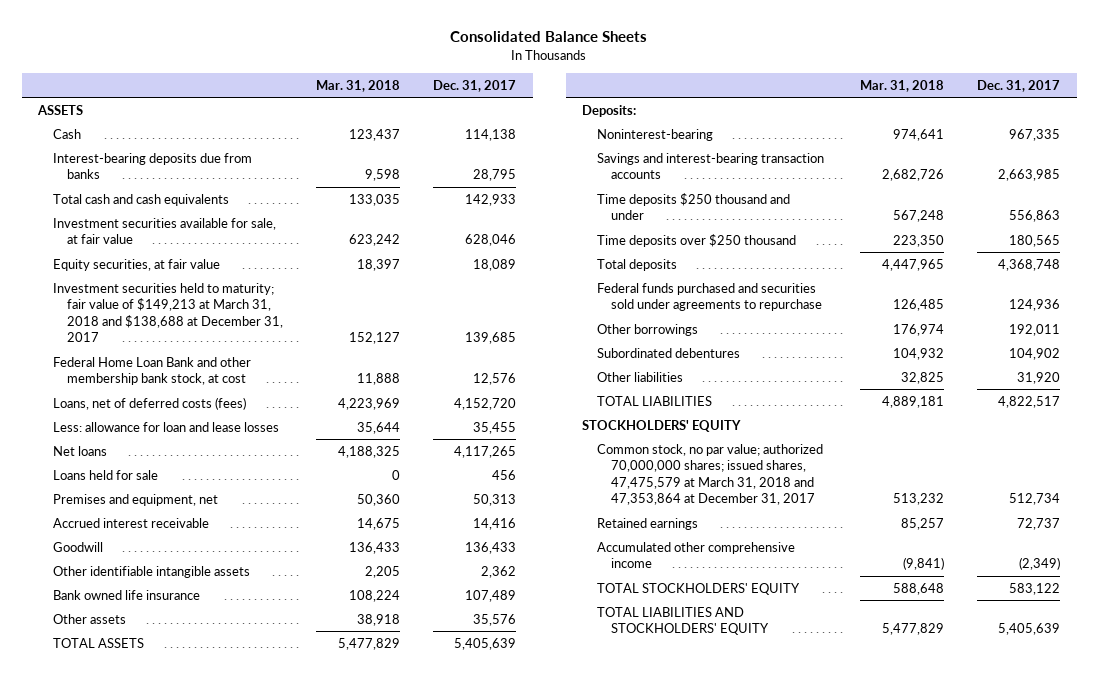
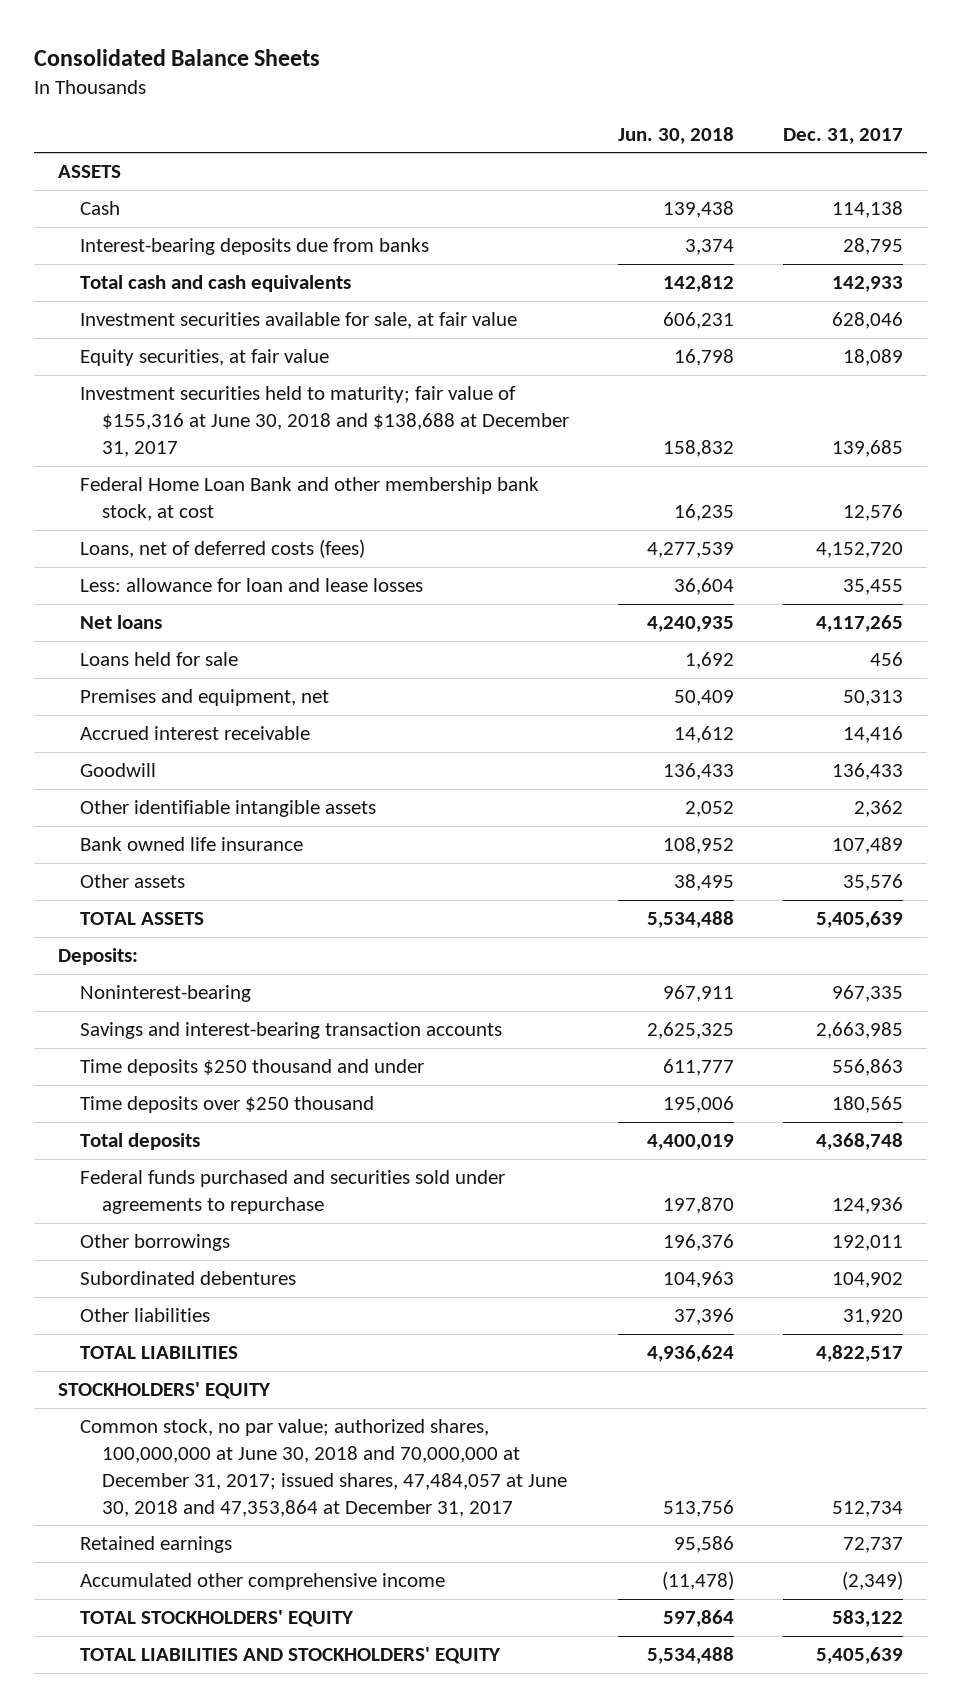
- | Mar. 31, 2018 | Dec. 31, 2017
+ | Jun. 30, 2018 | Dec. 31, 2017
- Investment securities held to maturity; fair value of $149,213 at March 31, 2018 and $138,688 at December 31, 2017 | 152,127 | 139,685
+ Investment securities held to maturity; fair value of $155,316 at June 30, 2018 and $138,688 at December 31, 2017 | 158,832 | 139,685
- Common stock, no par value; authorized 70,000,000 shares; issued shares, 47,475,579 at March 31, 2018 and 47,353,864 at December 31, 2017 | 513,232 | 512,734
+ Common stock, no par value; authorized shares, 100,000,000 at June 30, 2018 and 70,000,000 at December 31, 2017; issued shares, 47,484,057 at June 30, 2018 and 47,353,864 at December 31, 2017 | 513,756 | 512,734

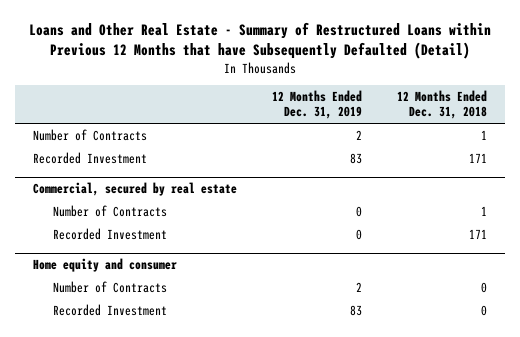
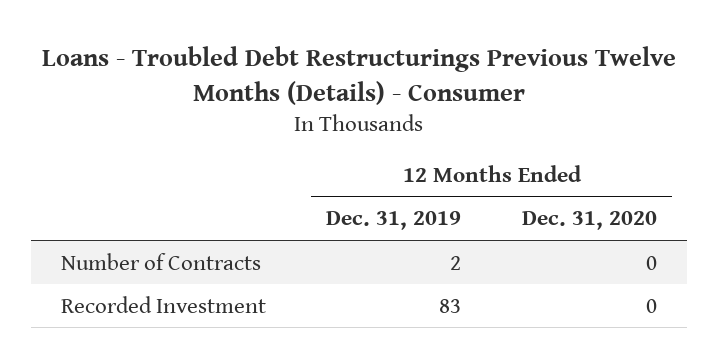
- Loans and Other Real Estate - Summary of Restructured Loans within Previous 12 Months that have Subsequently Defaulted (Detail)
+ Loans - Troubled Debt Restructurings Previous Twelve Months (Details) - Consumer
- | 12 Months Ended Dec. 31, 2019 | 12 Months Ended Dec. 31, 2018
+ | 12 Months Ended Dec. 31, 2019 | 12 Months Ended Dec. 31, 2020
- Commercial, secured by real estate
- Number of Contracts | 0 | 1
- Recorded Investment | 0 | 171
- Home equity and consumer
- Number of Contracts | 2 | 0
- Recorded Investment | 83 | 0

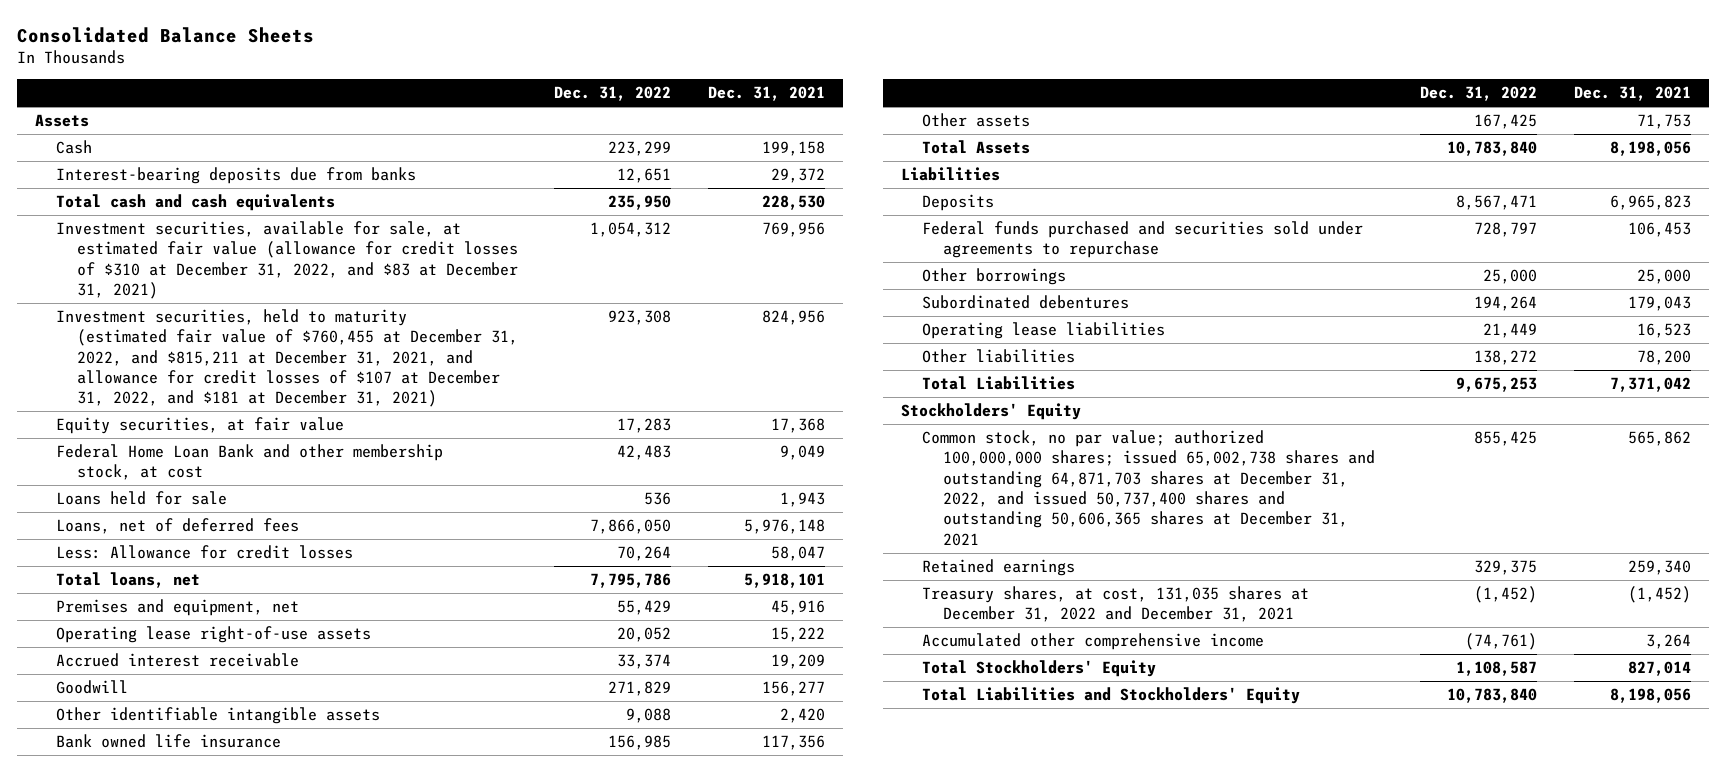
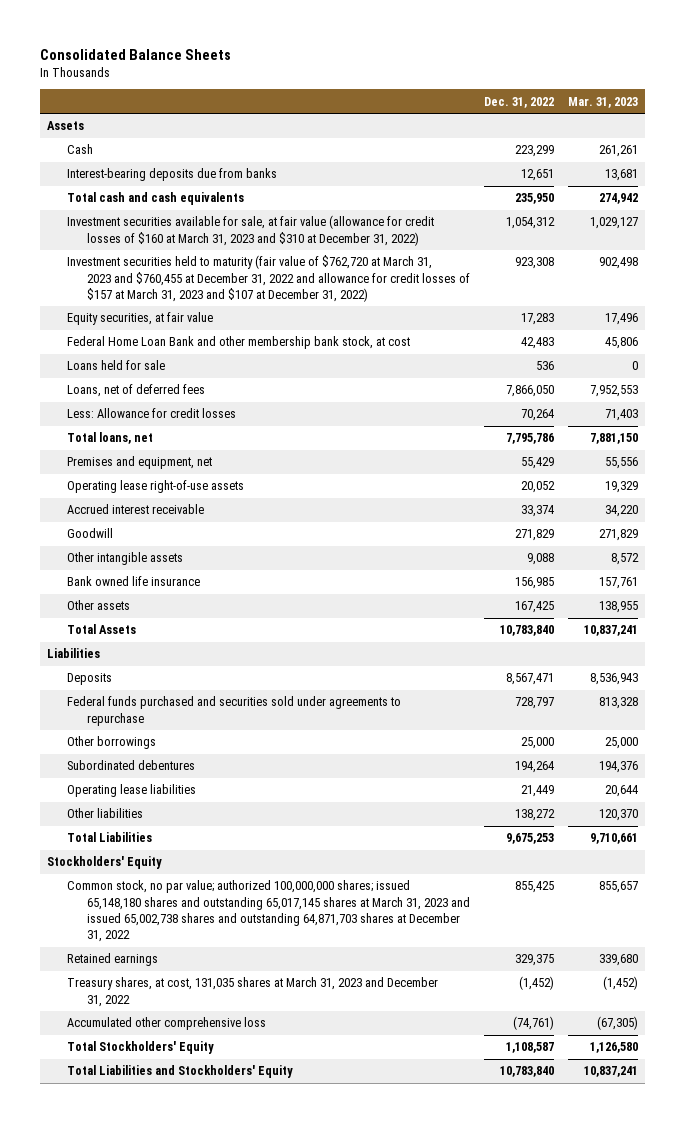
- | Dec. 31, 2022 | Dec. 31, 2021
+ | Dec. 31, 2022 | Mar. 31, 2023
- Investment securities, available for sale, at estimated fair value (allowance for credit losses of $310 at December 31, 2022, and $83 at December 31, 2021) | 1,054,312 | 769,956
- Investment securities, held to maturity (estimated fair value of $760,455 at December 31, 2022, and $815,211 at December 31, 2021, and allowance for credit losses of $107 at December 31, 2022, and $181 at December 31, 2021) | 923,308 | 824,956
+ Investment securities available for sale, at fair value (allowance for credit losses of $160 at March 31, 2023 and $310 at December 31, 2022) | 1,054,312 | 1,029,127
+ Investment securities held to maturity (fair value of $762,720 at March 31, 2023 and $760,455 at December 31, 2022 and allowance for credit losses of $157 at March 31, 2023 and $107 at December 31, 2022) | 923,308 | 902,498
- Federal Home Loan Bank and other membership stock, at cost | 42,483 | 9,049
+ Federal Home Loan Bank and other membership bank stock, at cost | 42,483 | 45,806
- Other identifiable intangible assets | 9,088 | 2,420
+ Other intangible assets | 9,088 | 8,572
- Common stock, no par value; authorized 100,000,000 shares; issued 65,002,738 shares and outstanding 64,871,703 shares at December 31, 2022, and issued 50,737,400 shares and outstanding 50,606,365 shares at December 31, 2021 | 855,425 | 565,862
+ Common stock, no par value; authorized 100,000,000 shares; issued 65,148,180 shares and outstanding 65,017,145 shares at March 31, 2023 and issued 65,002,738 shares and outstanding 64,871,703 shares at December 31, 2022 | 855,425 | 855,657
- Treasury shares, at cost, 131,035 shares at December 31, 2022 and December 31, 2021 | (1,452) | (1,452)
- Accumulated other comprehensive income | (74,761) | 3,264
+ Treasury shares, at cost, 131,035 shares at March 31, 2023 and December 31, 2022 | (1,452) | (1,452)
+ Accumulated other comprehensive loss | (74,761) | (67,305)

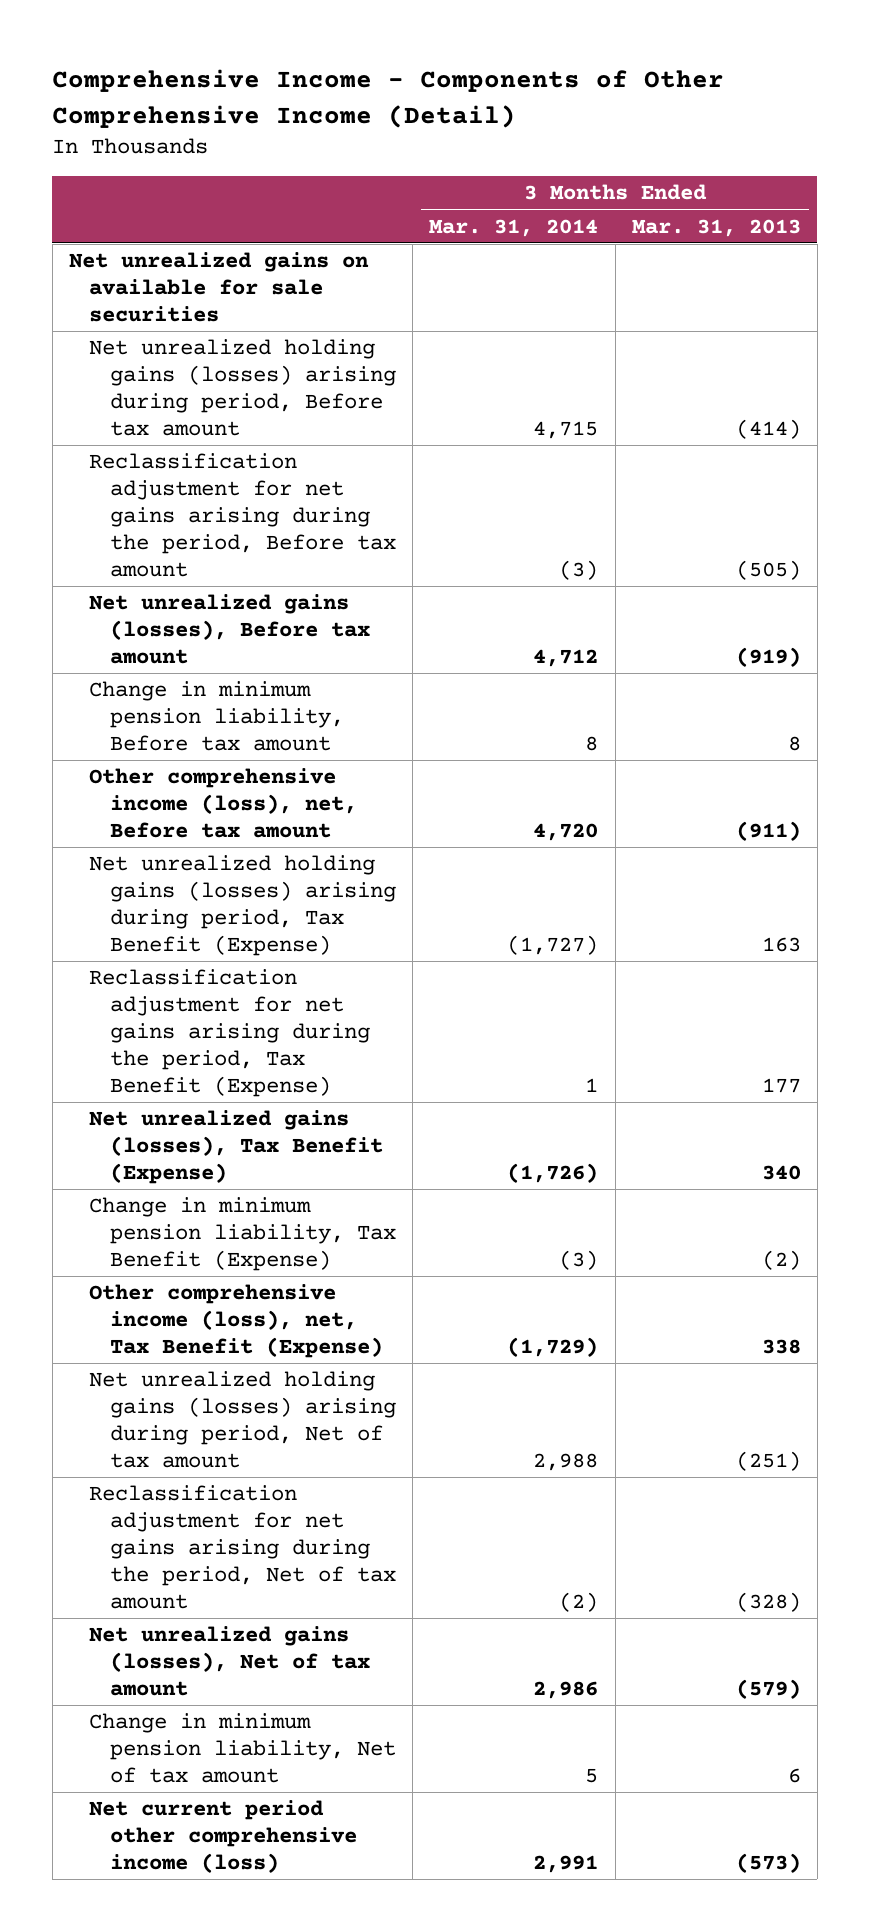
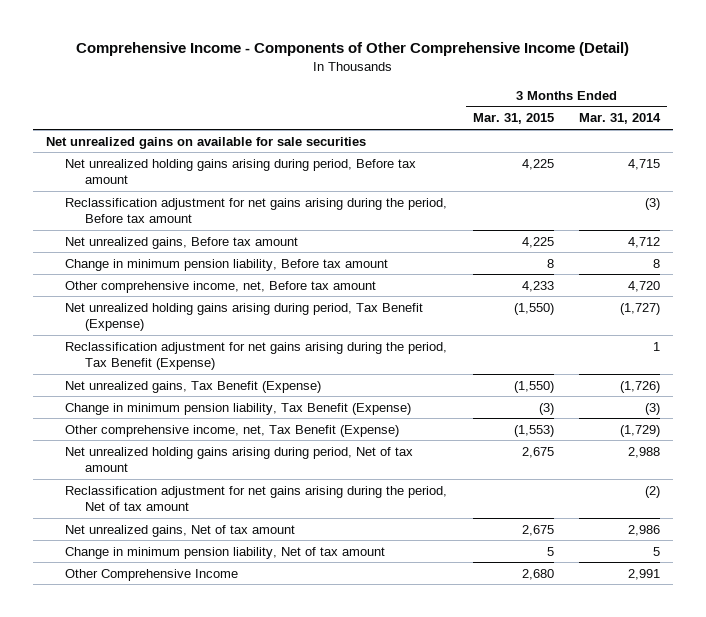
- | 3 Months Ended Mar. 31, 2014 | 3 Months Ended Mar. 31, 2013
+ | 3 Months Ended Mar. 31, 2015 | 3 Months Ended Mar. 31, 2014
- Net unrealized holding gains (losses) arising during period, Before tax amount | 4,715 | (414)
+ Net unrealized holding gains arising during period, Before tax amount | 4,225 | 4,715
- Net unrealized gains (losses), Before tax amount | 4,712 | (919)
+ Net unrealized gains, Before tax amount | 4,225 | 4,712
- Other comprehensive income (loss), net, Before tax amount | 4,720 | (911)
- Net unrealized holding gains (losses) arising during period, Tax Benefit (Expense) | (1,727) | 163
+ Other comprehensive income, net, Before tax amount | 4,233 | 4,720
+ Net unrealized holding gains arising during period, Tax Benefit (Expense) | (1,550) | (1,727)
- Net unrealized gains (losses), Tax Benefit (Expense) | (1,726) | 340
+ Net unrealized gains, Tax Benefit (Expense) | (1,550) | (1,726)
- Other comprehensive income (loss), net, Tax Benefit (Expense) | (1,729) | 338
- Net unrealized holding gains (losses) arising during period, Net of tax amount | 2,988 | (251)
+ Other comprehensive income, net, Tax Benefit (Expense) | (1,553) | (1,729)
+ Net unrealized holding gains arising during period, Net of tax amount | 2,675 | 2,988
- Net unrealized gains (losses), Net of tax amount | 2,986 | (579)
+ Net unrealized gains, Net of tax amount | 2,675 | 2,986
- Net current period other comprehensive income (loss) | 2,991 | (573)
+ Other Comprehensive Income | 2,680 | 2,991

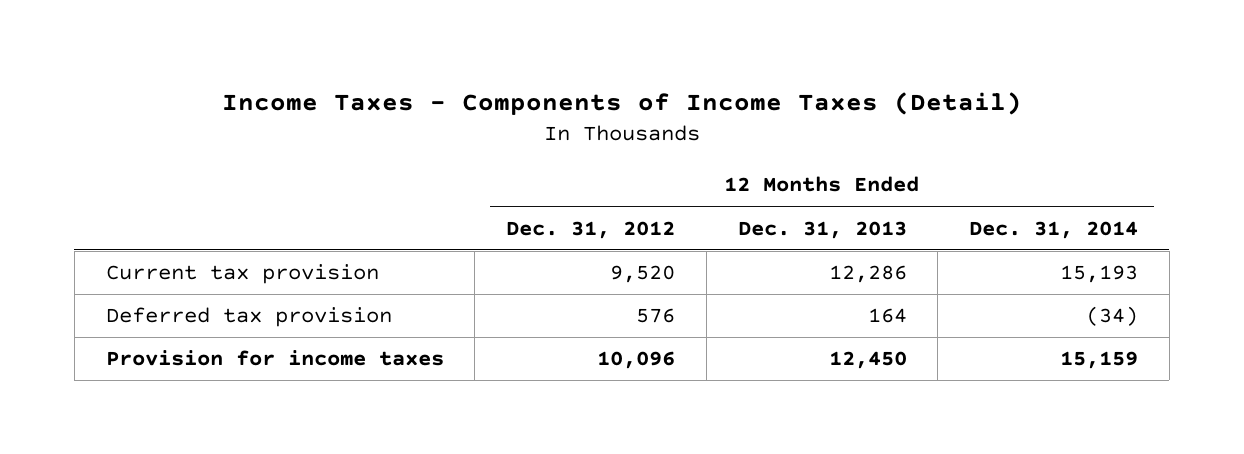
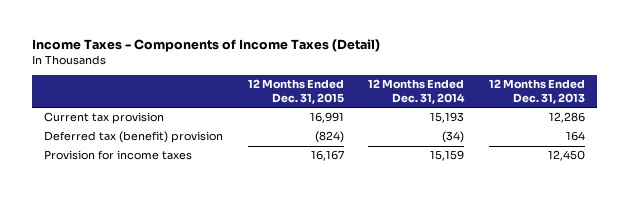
- | 12 Months Ended Dec. 31, 2012 | 12 Months Ended Dec. 31, 2013 | 12 Months Ended Dec. 31, 2014
+ | 12 Months Ended Dec. 31, 2015 | 12 Months Ended Dec. 31, 2014 | 12 Months Ended Dec. 31, 2013
- Deferred tax provision | 576 | 164 | (34)
+ Deferred tax (benefit) provision | (824) | (34) | 164

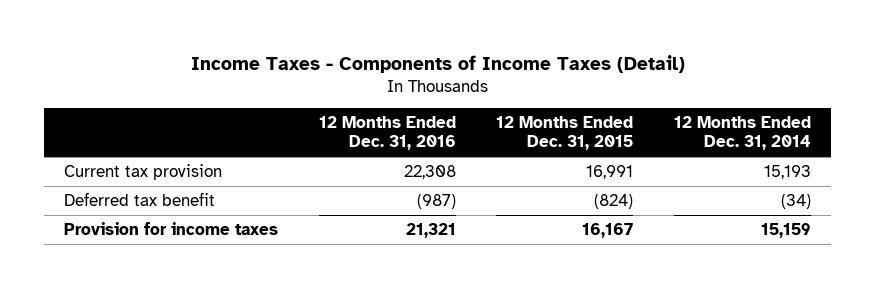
- | 12 Months Ended Dec. 31, 2015 | 12 Months Ended Dec. 31, 2014 | 12 Months Ended Dec. 31, 2013
+ | 12 Months Ended Dec. 31, 2016 | 12 Months Ended Dec. 31, 2015 | 12 Months Ended Dec. 31, 2014
- Deferred tax (benefit) provision | (824) | (34) | 164
+ Deferred tax benefit | (987) | (824) | (34)

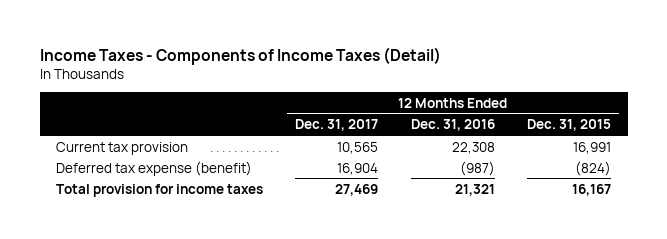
- | 12 Months Ended Dec. 31, 2016 | 12 Months Ended Dec. 31, 2015 | 12 Months Ended Dec. 31, 2014
+ | 12 Months Ended Dec. 31, 2017 | 12 Months Ended Dec. 31, 2016 | 12 Months Ended Dec. 31, 2015
- Deferred tax benefit | (987) | (824) | (34)
- Provision for income taxes | 21,321 | 16,167 | 15,159
+ Deferred tax expense (benefit) | 16,904 | (987) | (824)
+ Total provision for income taxes | 27,469 | 21,321 | 16,167

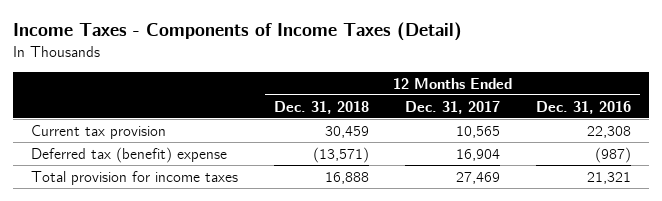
- | 12 Months Ended Dec. 31, 2017 | 12 Months Ended Dec. 31, 2016 | 12 Months Ended Dec. 31, 2015
+ | 12 Months Ended Dec. 31, 2018 | 12 Months Ended Dec. 31, 2017 | 12 Months Ended Dec. 31, 2016
- Deferred tax expense (benefit) | 16,904 | (987) | (824)
+ Deferred tax (benefit) expense | (13,571) | 16,904 | (987)

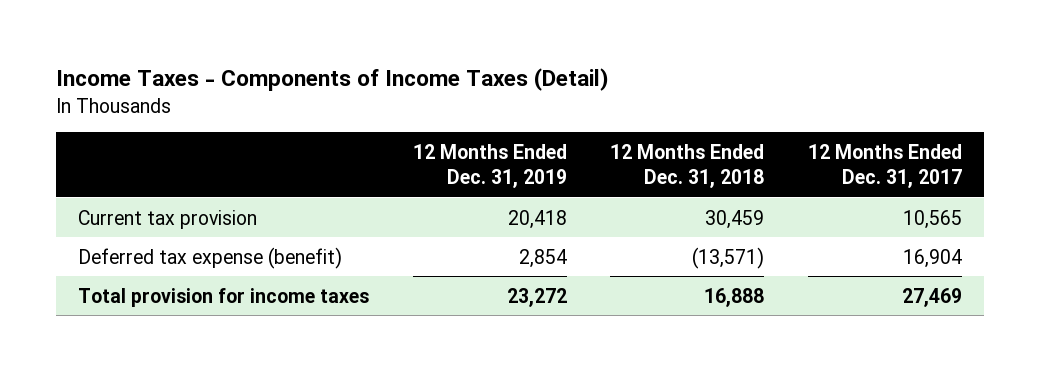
- | 12 Months Ended Dec. 31, 2018 | 12 Months Ended Dec. 31, 2017 | 12 Months Ended Dec. 31, 2016
+ | 12 Months Ended Dec. 31, 2019 | 12 Months Ended Dec. 31, 2018 | 12 Months Ended Dec. 31, 2017
- Deferred tax (benefit) expense | (13,571) | 16,904 | (987)
+ Deferred tax expense (benefit) | 2,854 | (13,571) | 16,904

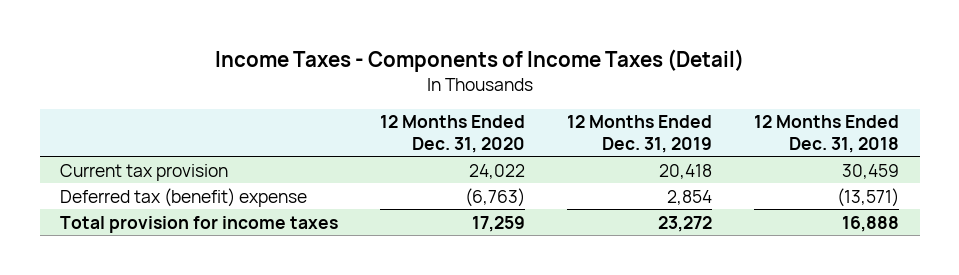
- | 12 Months Ended Dec. 31, 2019 | 12 Months Ended Dec. 31, 2018 | 12 Months Ended Dec. 31, 2017
+ | 12 Months Ended Dec. 31, 2020 | 12 Months Ended Dec. 31, 2019 | 12 Months Ended Dec. 31, 2018
- Deferred tax expense (benefit) | 2,854 | (13,571) | 16,904
+ Deferred tax (benefit) expense | (6,763) | 2,854 | (13,571)

